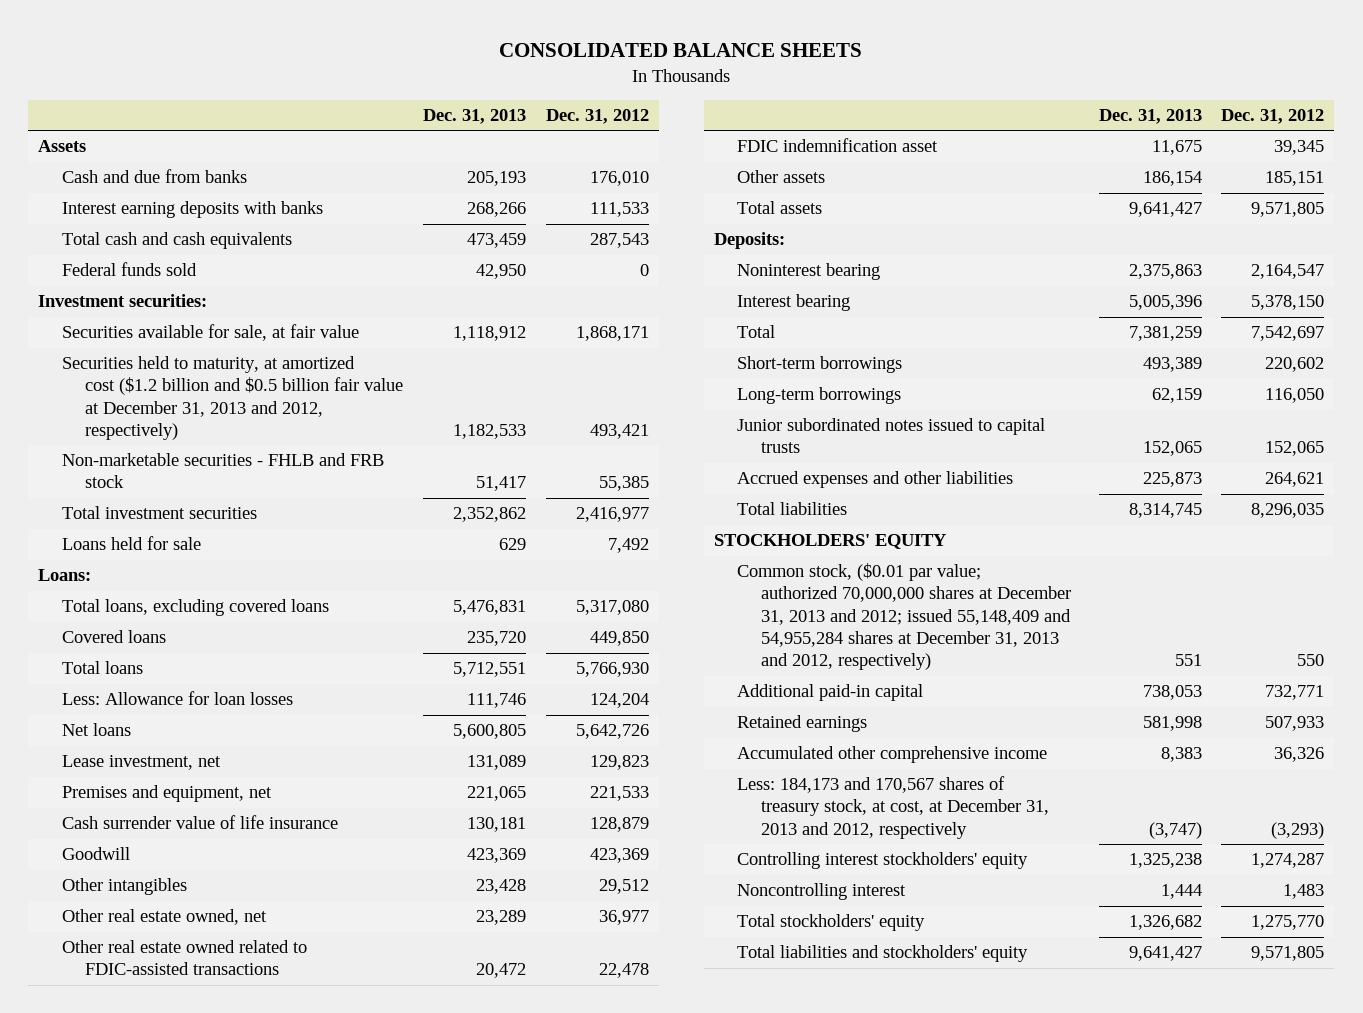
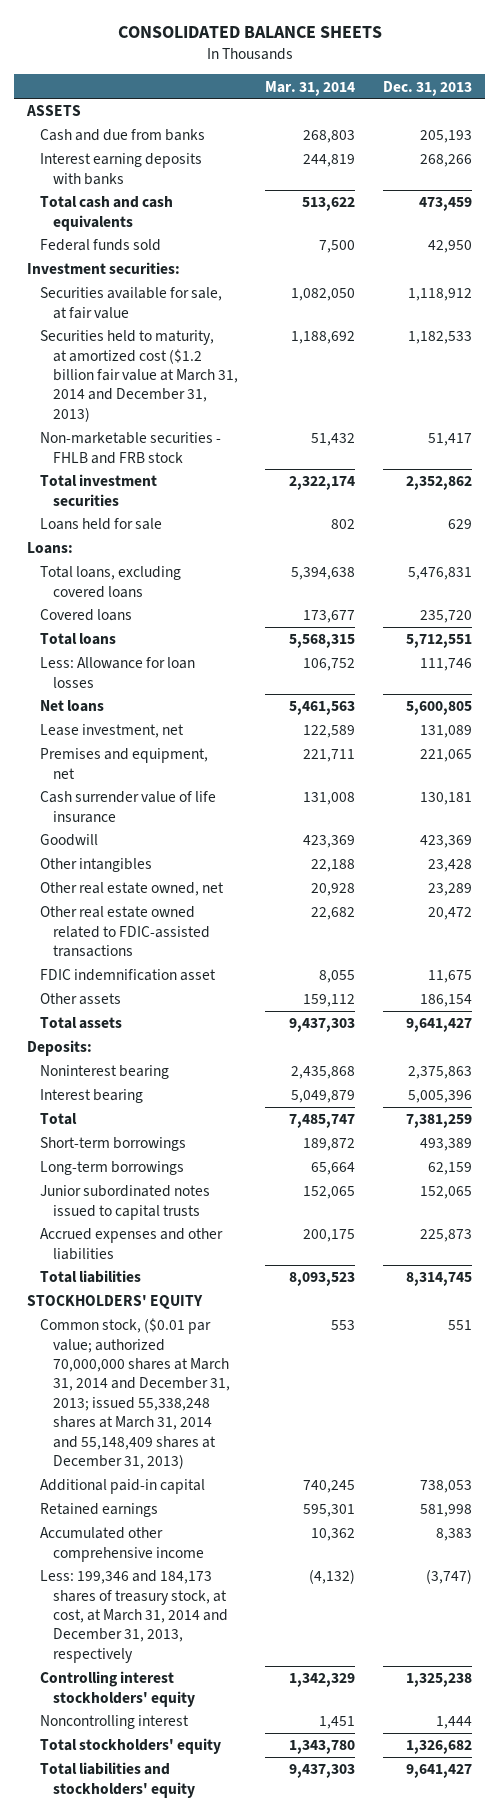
- | Dec. 31, 2013 | Dec. 31, 2012
+ | Mar. 31, 2014 | Dec. 31, 2013
- Assets
+ ASSETS
- Securities held to maturity, at amortized cost ($1.2 billion and $0.5 billion fair value at December 31, 2013 and 2012, respectively) | 1,182,533 | 493,421
+ Securities held to maturity, at amortized cost ($1.2 billion fair value at March 31, 2014 and December 31, 2013) | 1,188,692 | 1,182,533
- Common stock, ($0.01 par value; authorized 70,000,000 shares at December 31, 2013 and 2012; issued 55,148,409 and 54,955,284 shares at December 31, 2013 and 2012, respectively) | 551 | 550
+ Common stock, ($0.01 par value; authorized 70,000,000 shares at March 31, 2014 and December 31, 2013; issued 55,338,248 shares at March 31, 2014 and 55,148,409 shares at December 31, 2013) | 553 | 551
- Less: 184,173 and 170,567 shares of treasury stock, at cost, at December 31, 2013 and 2012, respectively | (3,747) | (3,293)
+ Less: 199,346 and 184,173 shares of treasury stock, at cost, at March 31, 2014 and December 31, 2013, respectively | (4,132) | (3,747)

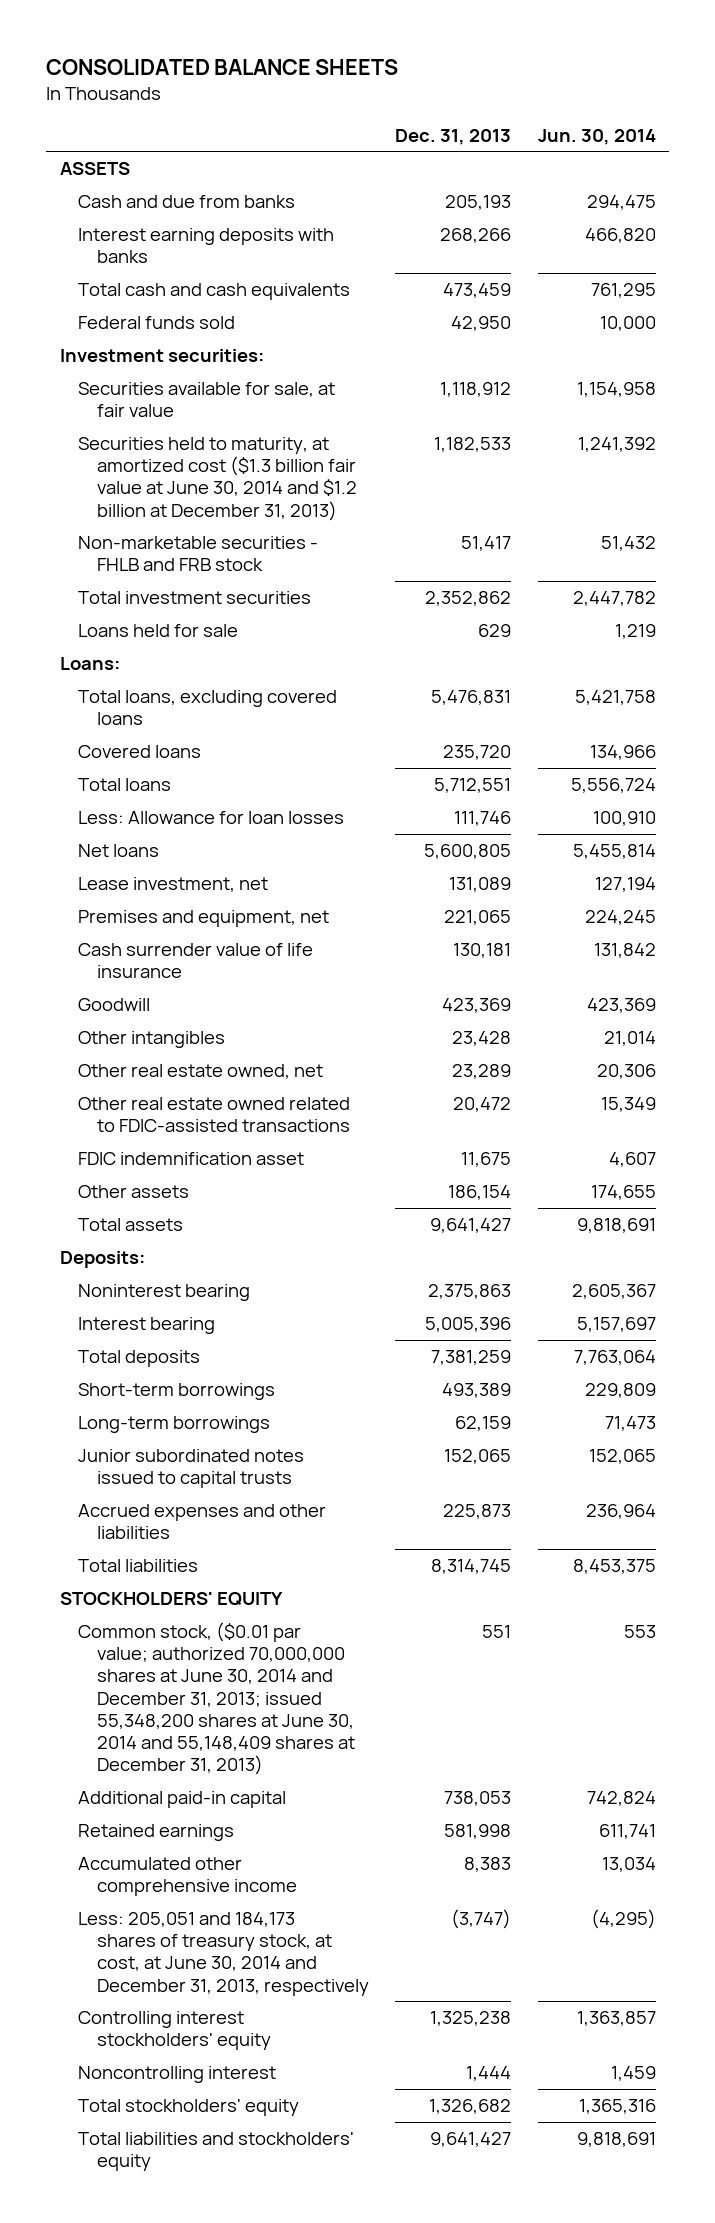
- | Mar. 31, 2014 | Dec. 31, 2013
+ | Dec. 31, 2013 | Jun. 30, 2014
- Securities held to maturity, at amortized cost ($1.2 billion fair value at March 31, 2014 and December 31, 2013) | 1,188,692 | 1,182,533
+ Securities held to maturity, at amortized cost ($1.3 billion fair value at June 30, 2014 and $1.2 billion at December 31, 2013) | 1,182,533 | 1,241,392
- Total | 7,485,747 | 7,381,259
+ Total deposits | 7,381,259 | 7,763,064
- Common stock, ($0.01 par value; authorized 70,000,000 shares at March 31, 2014 and December 31, 2013; issued 55,338,248 shares at March 31, 2014 and 55,148,409 shares at December 31, 2013) | 553 | 551
+ Common stock, ($0.01 par value; authorized 70,000,000 shares at June 30, 2014 and December 31, 2013; issued 55,348,200 shares at June 30, 2014 and 55,148,409 shares at December 31, 2013) | 551 | 553
- Less: 199,346 and 184,173 shares of treasury stock, at cost, at March 31, 2014 and December 31, 2013, respectively | (4,132) | (3,747)
+ Less: 205,051 and 184,173 shares of treasury stock, at cost, at June 30, 2014 and December 31, 2013, respectively | (3,747) | (4,295)

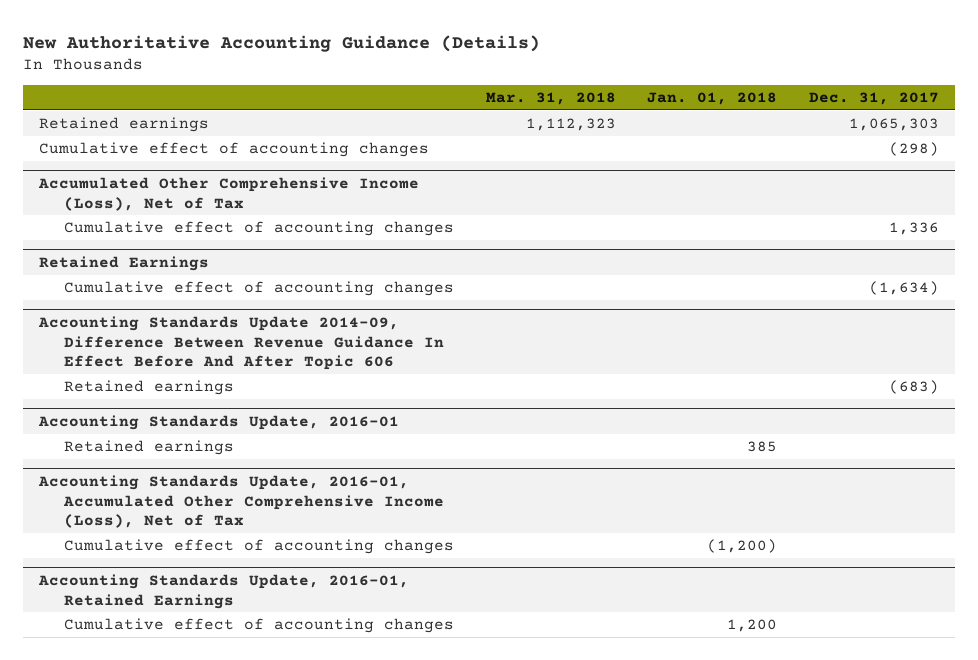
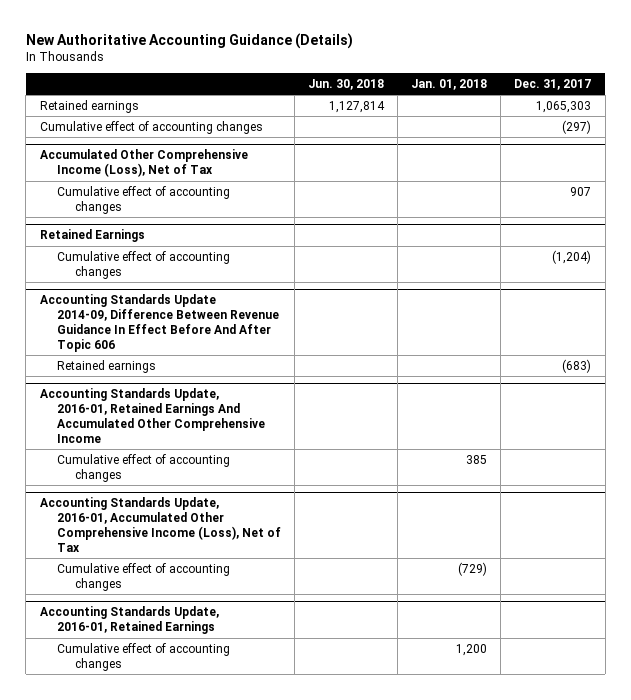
- | Mar. 31, 2018 | Jan. 01, 2018 | Dec. 31, 2017
+ | Jun. 30, 2018 | Jan. 01, 2018 | Dec. 31, 2017
- Cumulative effect of accounting changes | | | (298)
+ Cumulative effect of accounting changes | | | (297)
@ Accumulated Other Comprehensive Income (Loss), Net of Tax
- Cumulative effect of accounting changes | | | 1,336
+ Cumulative effect of accounting changes | | | 907
@ Retained Earnings
- Cumulative effect of accounting changes | | | (1,634)
+ Cumulative effect of accounting changes | | | (1,204)
- Accounting Standards Update, 2016-01
- Retained earnings | | 385 |
+ Accounting Standards Update, 2016-01, Retained Earnings And Accumulated Other Comprehensive Income
+ Cumulative effect of accounting changes | | 385 |
@ Accounting Standards Update, 2016-01, Accumulated Other Comprehensive Income (Loss), Net of Tax
- Cumulative effect of accounting changes | | (1,200) |
+ Cumulative effect of accounting changes | | (729) |

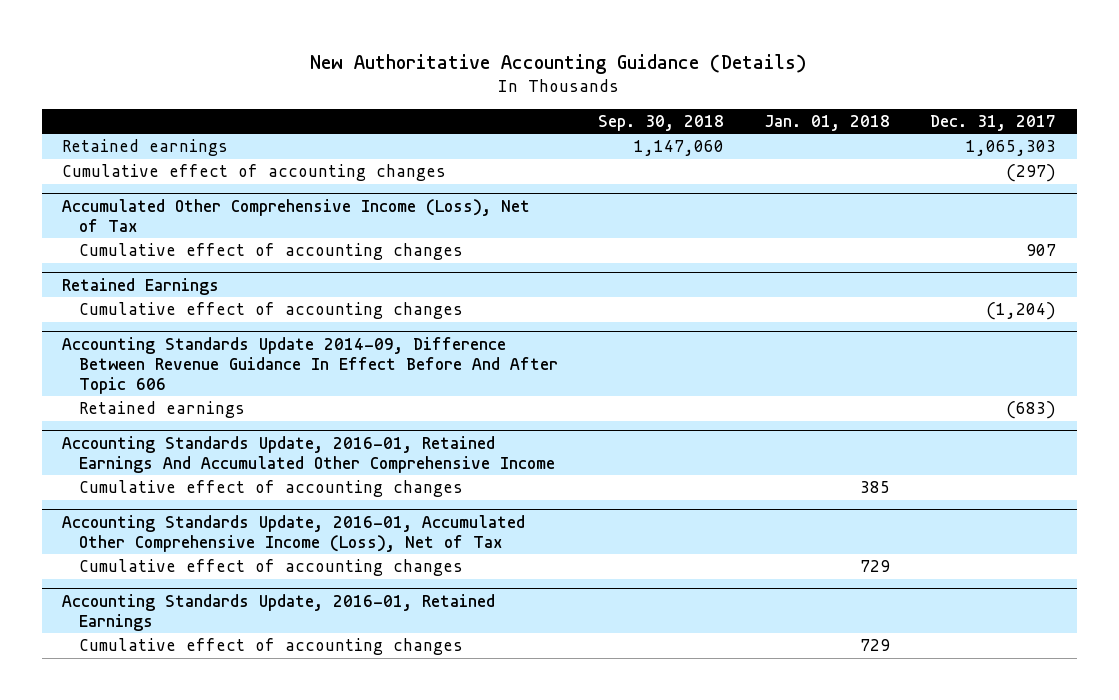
- | Jun. 30, 2018 | Jan. 01, 2018 | Dec. 31, 2017
+ | Sep. 30, 2018 | Jan. 01, 2018 | Dec. 31, 2017
@ Accounting Standards Update, 2016-01, Accumulated Other Comprehensive Income (Loss), Net of Tax
- Cumulative effect of accounting changes | | (729) |
+ Cumulative effect of accounting changes | | 729 |
@ Accounting Standards Update, 2016-01, Retained Earnings
- Cumulative effect of accounting changes | | 1,200 |
+ Cumulative effect of accounting changes | | 729 |

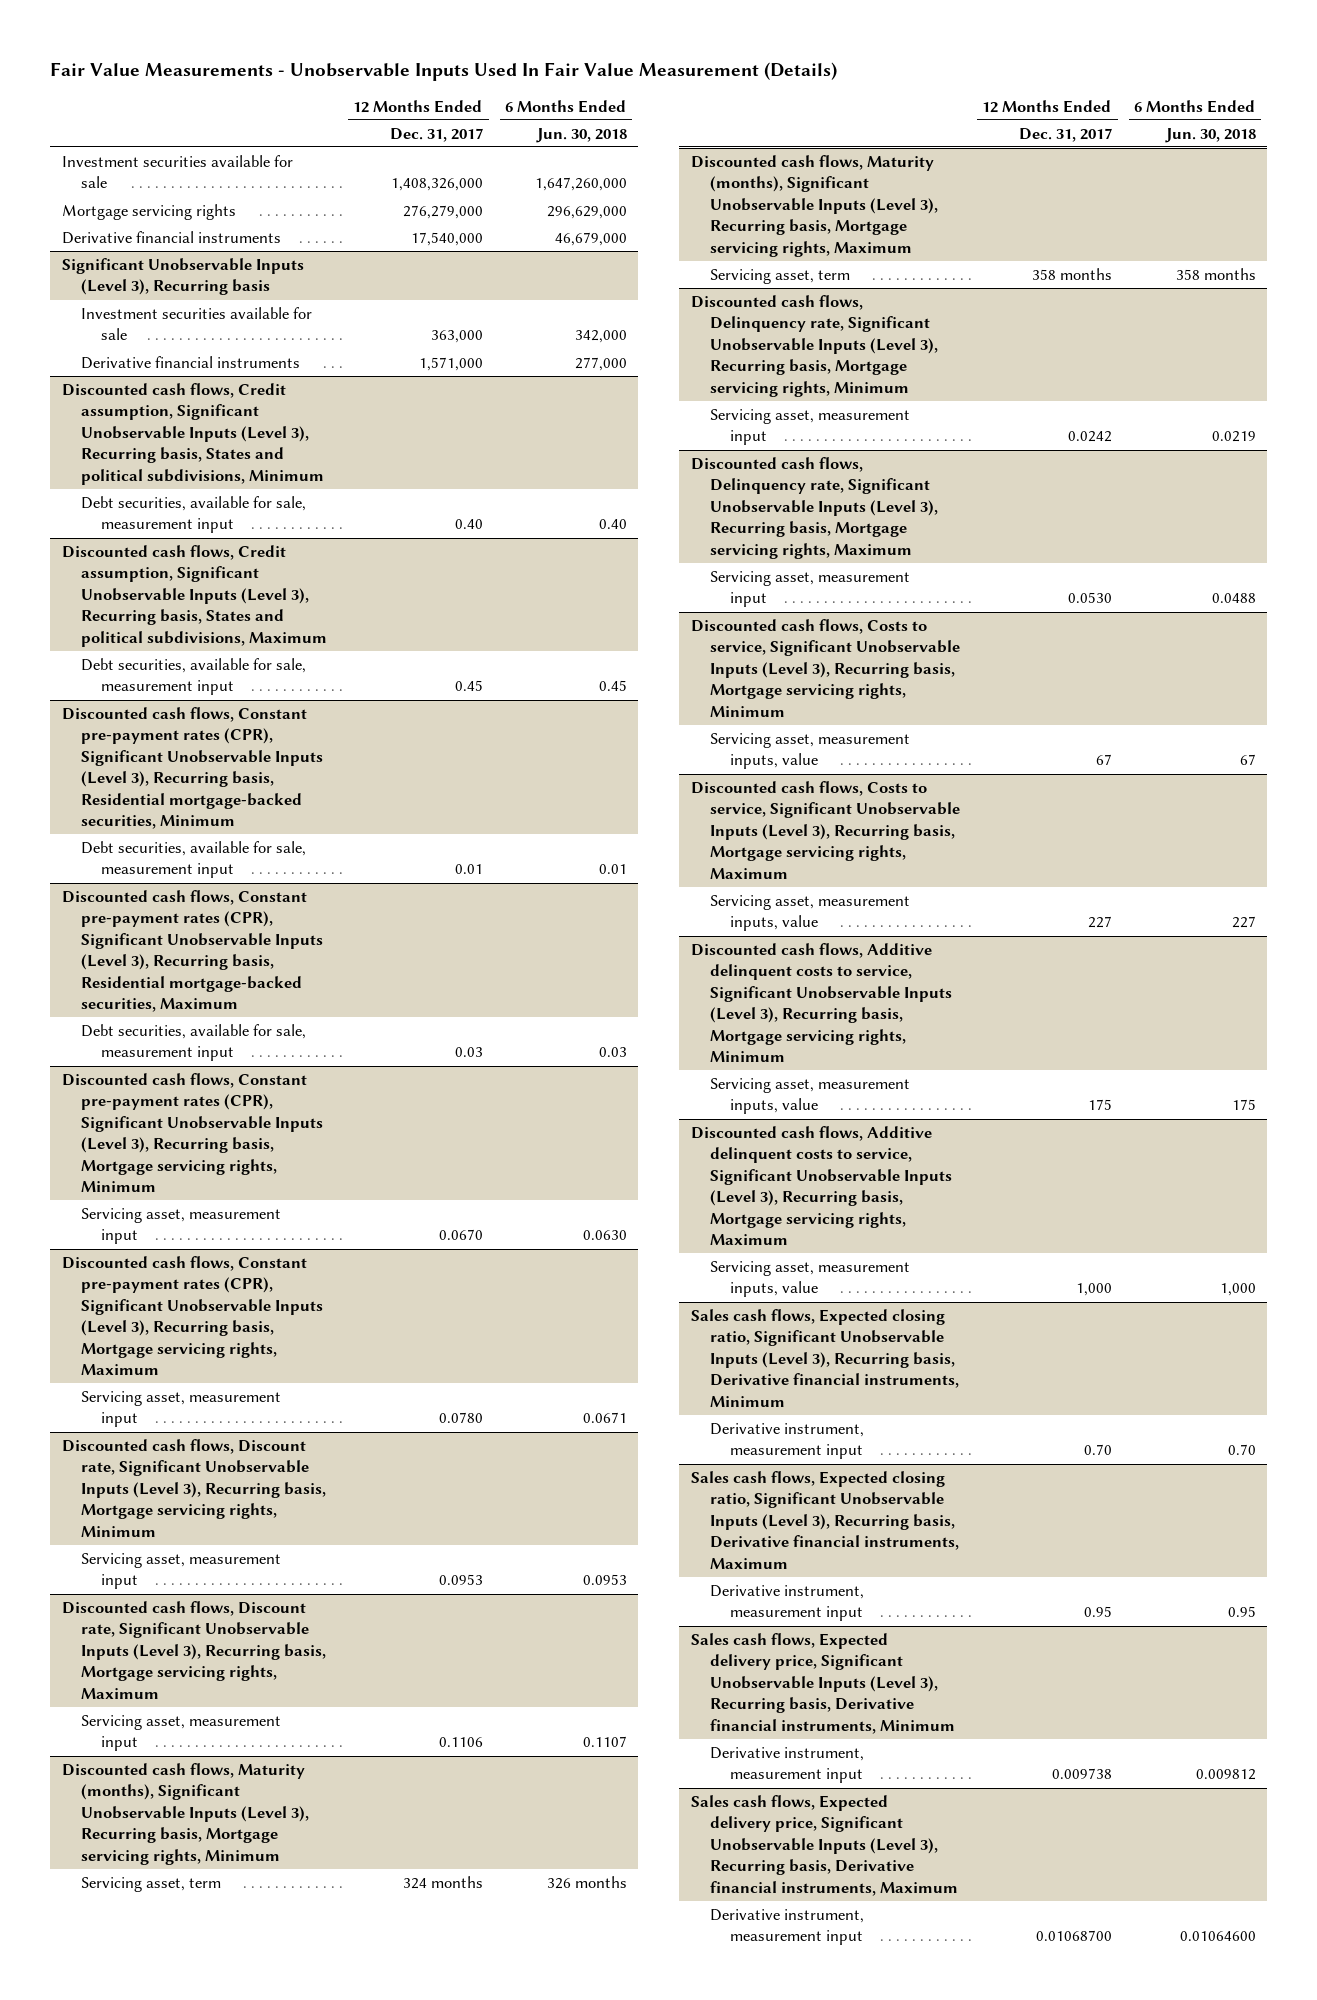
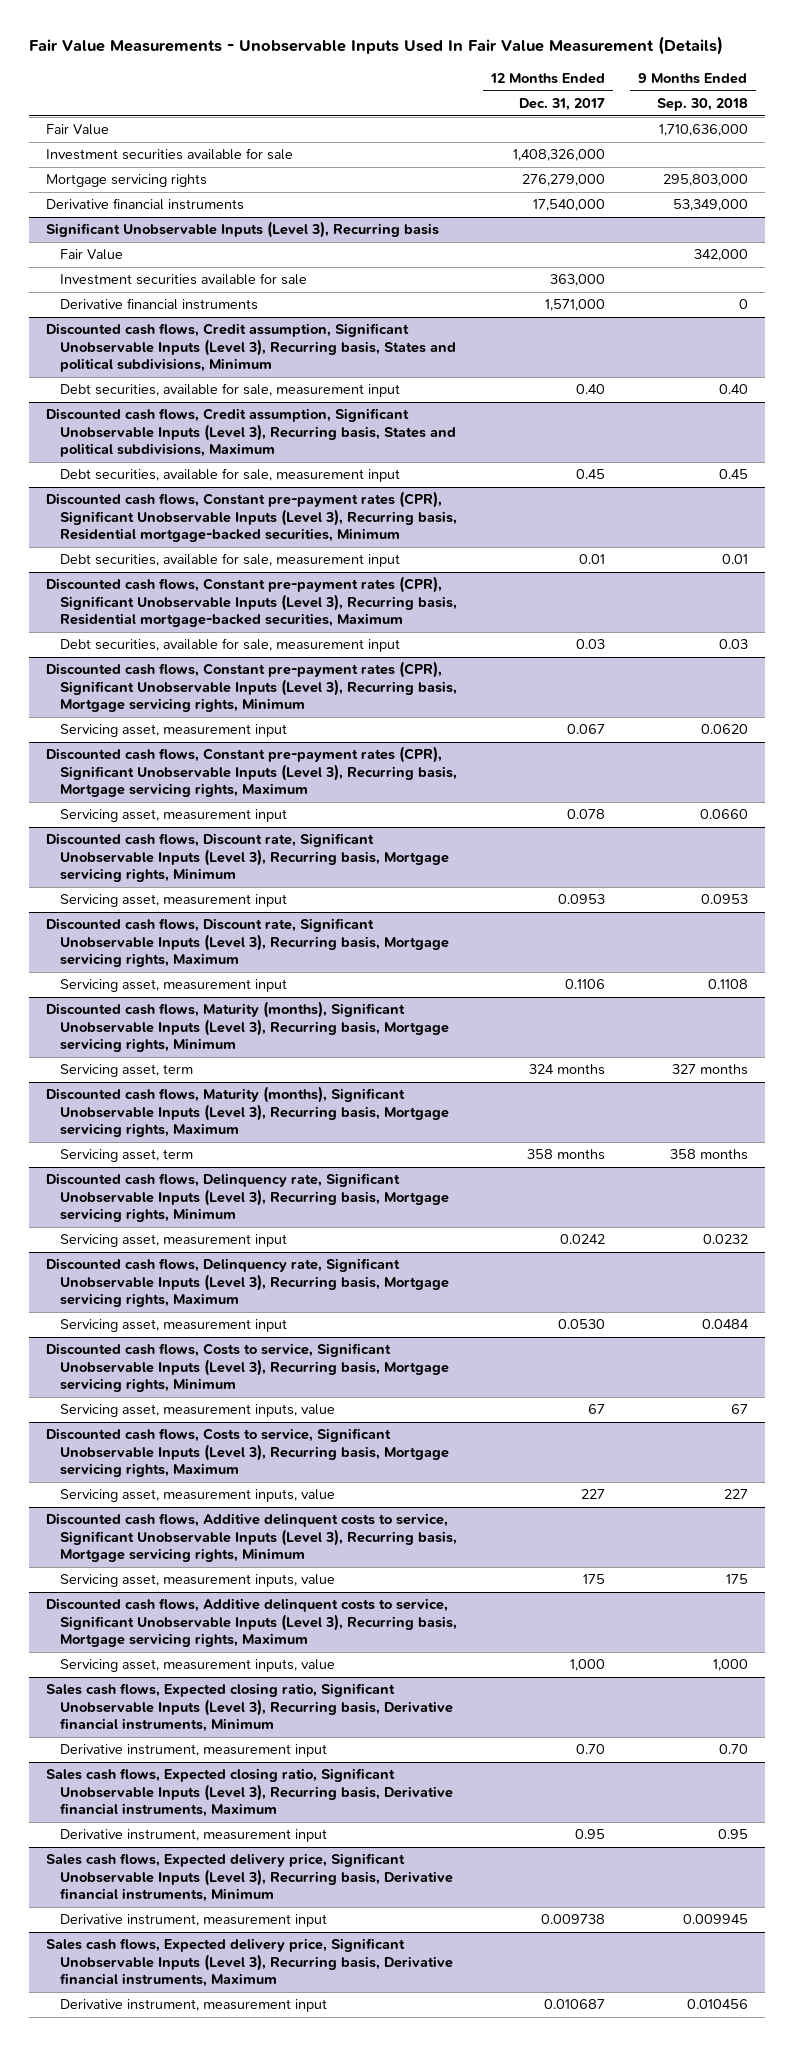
- | 12 Months Ended Dec. 31, 2017 | 6 Months Ended Jun. 30, 2018
+ | 12 Months Ended Dec. 31, 2017 | 9 Months Ended Sep. 30, 2018
+ Fair Value | | 1,710,636,000
@ Significant Unobservable Inputs (Level 3), Recurring basis
+ Fair Value | | 342,000
@ Discounted cash flows, Constant pre-payment rates (CPR), Significant Unobservable Inputs (Level 3), Recurring basis, Mortgage servicing rights, Minimum
- Servicing asset, measurement input | 0.0670 | 0.0630
+ Servicing asset, measurement input | 0.067 | 0.0620
@ Discounted cash flows, Constant pre-payment rates (CPR), Significant Unobservable Inputs (Level 3), Recurring basis, Mortgage servicing rights, Maximum
- Servicing asset, measurement input | 0.0780 | 0.0671
+ Servicing asset, measurement input | 0.078 | 0.0660
@ Sales cash flows, Expected delivery price, Significant Unobservable Inputs (Level 3), Recurring basis, Derivative financial instruments, Maximum
- Derivative instrument, measurement input | 0.01068700 | 0.01064600
+ Derivative instrument, measurement input | 0.010687 | 0.010456

